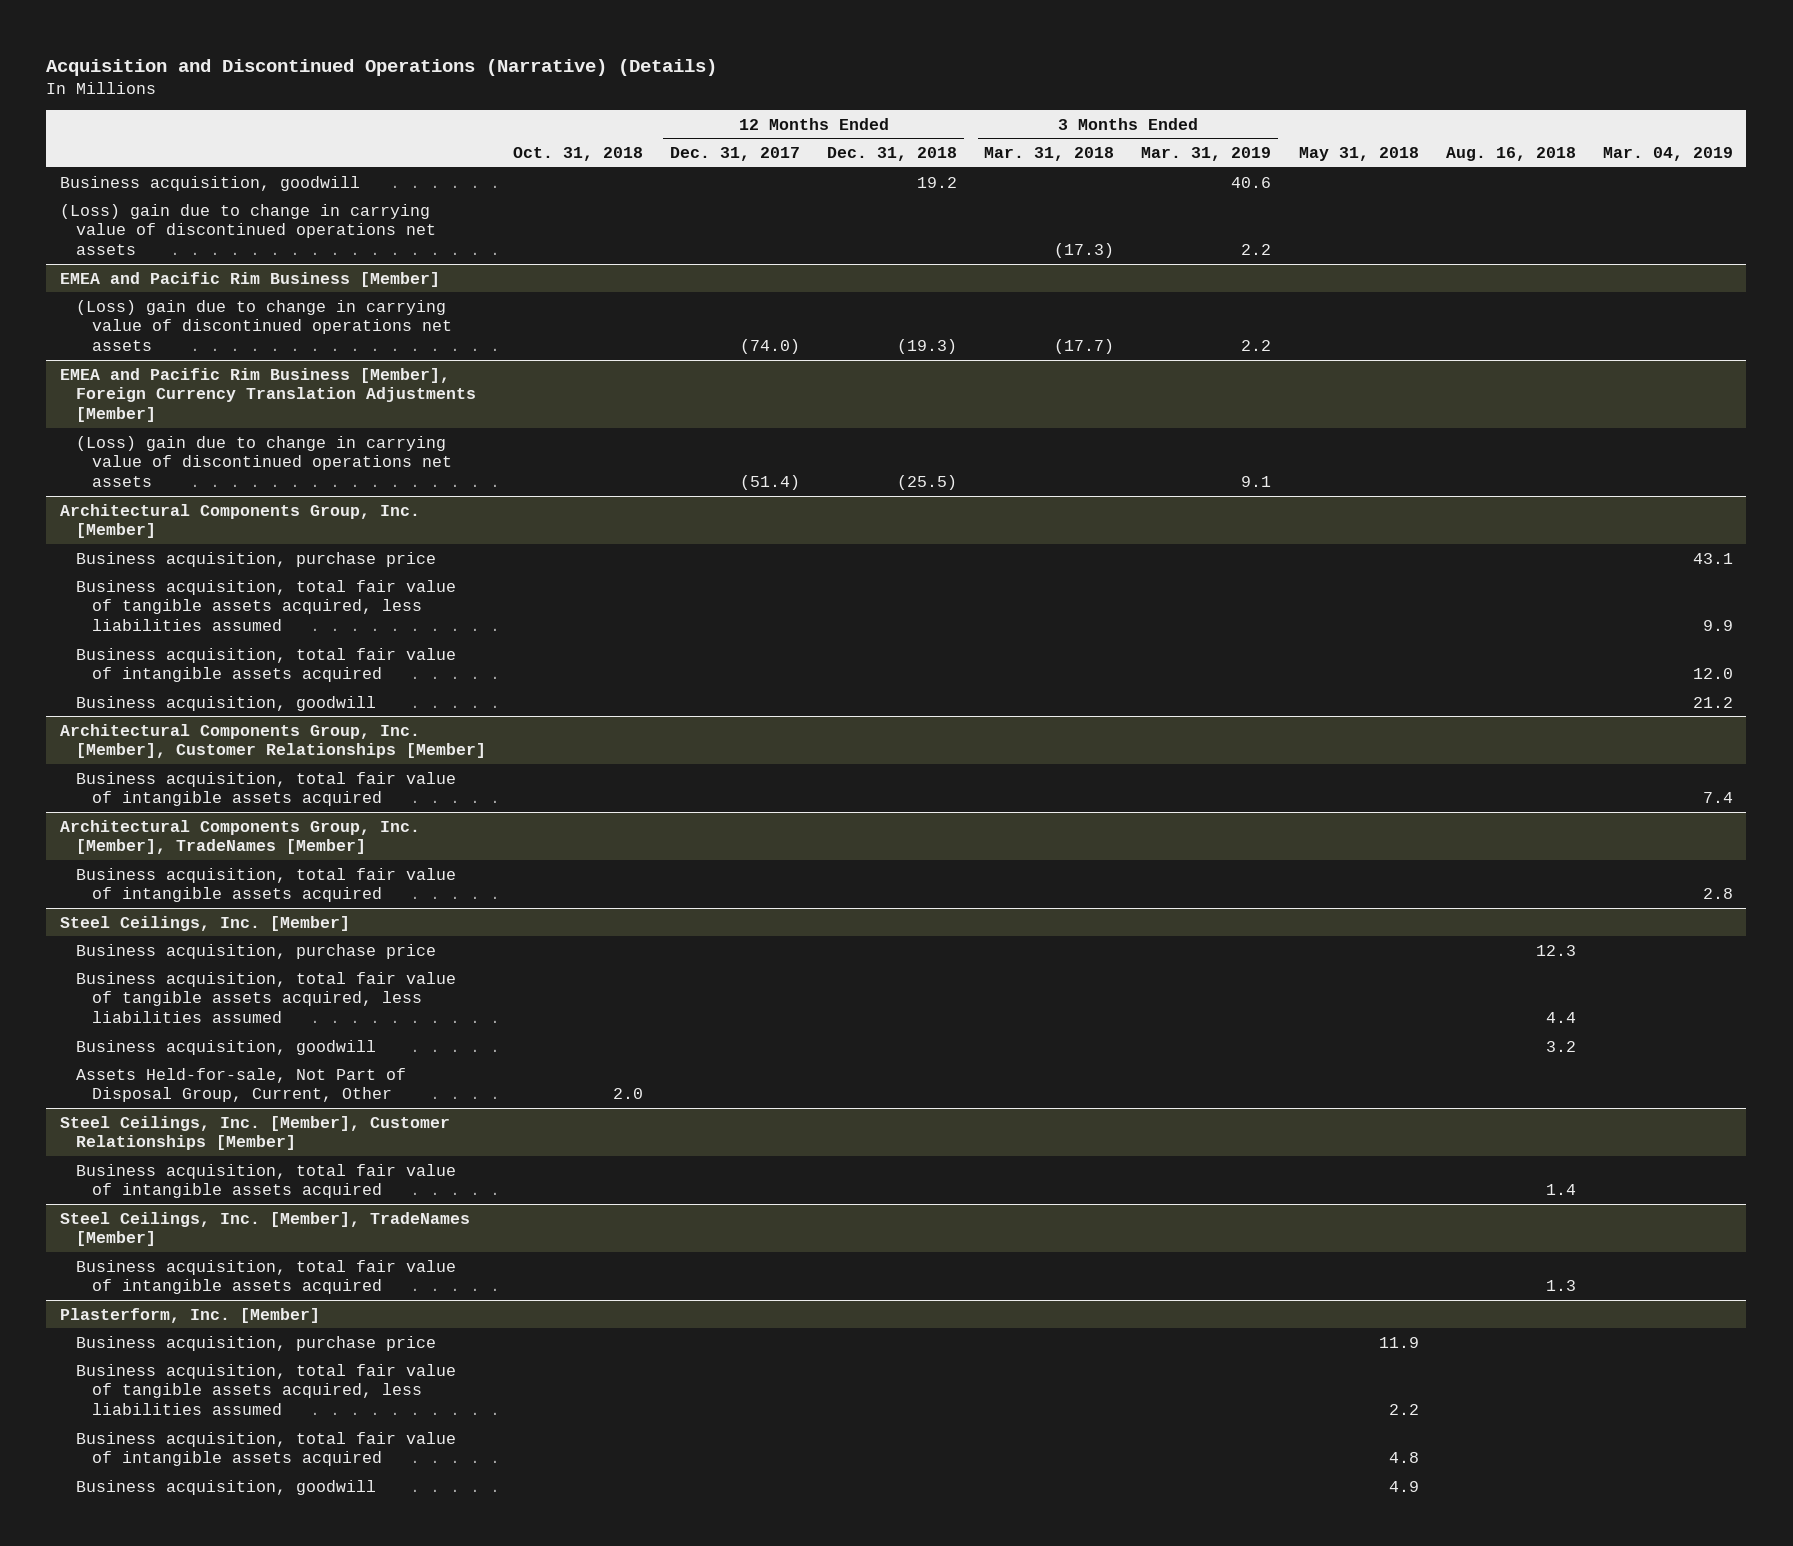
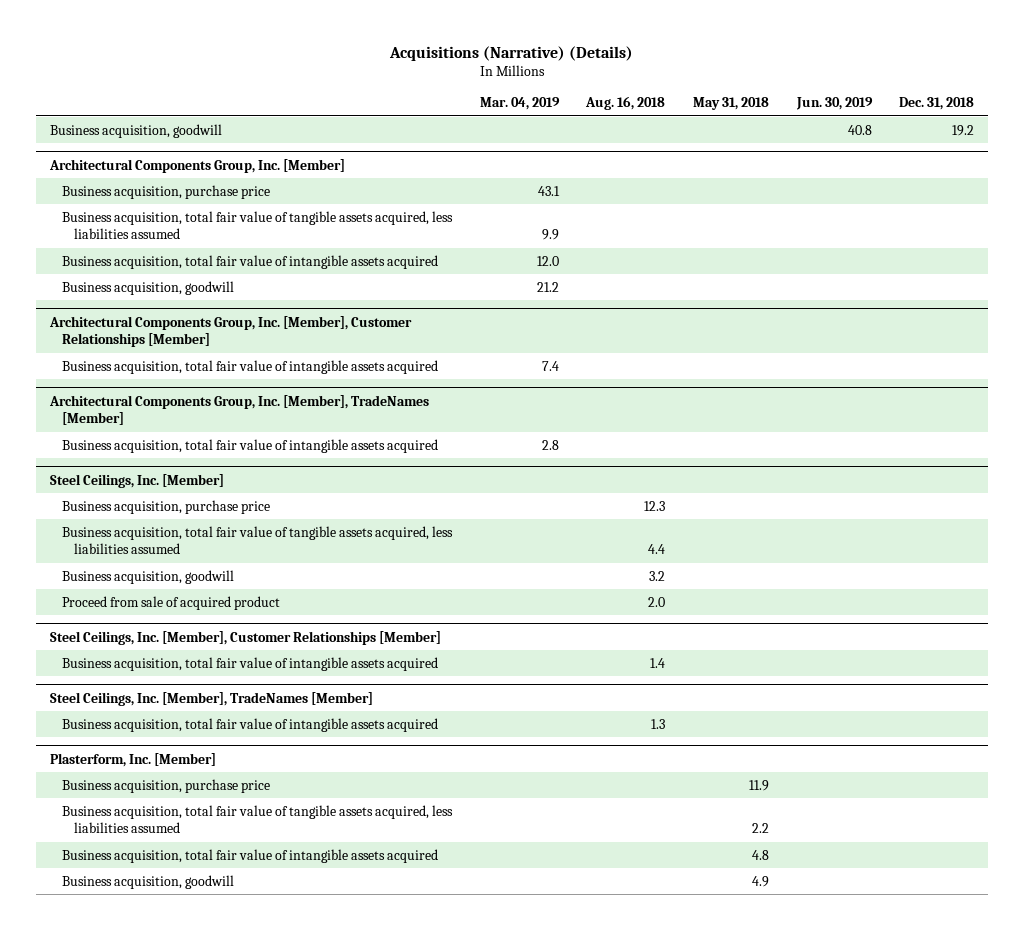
- Acquisition and Discontinued Operations (Narrative) (Details)
+ Acquisitions (Narrative) (Details)
- | Oct. 31, 2018 | 12 Months Ended Dec. 31, 2017 | 12 Months Ended Dec. 31, 2018 | 3 Months Ended Mar. 31, 2018 | 3 Months Ended Mar. 31, 2019 | May 31, 2018 | Aug. 16, 2018 | Mar. 04, 2019
+ | Mar. 04, 2019 | Aug. 16, 2018 | May 31, 2018 | Jun. 30, 2019 | Dec. 31, 2018
- (Loss) gain due to change in carrying value of discontinued operations net assets | | | | (17.3) | 2.2 | | |
- EMEA and Pacific Rim Business [Member]
- (Loss) gain due to change in carrying value of discontinued operations net assets | | (74.0) | (19.3) | (17.7) | 2.2 | | |
- EMEA and Pacific Rim Business [Member], Foreign Currency Translation Adjustments [Member]
- (Loss) gain due to change in carrying value of discontinued operations net assets | | (51.4) | (25.5) | | 9.1 | | |
@ Steel Ceilings, Inc. [Member]
- Assets Held-for-sale, Not Part of Disposal Group, Current, Other | 2.0 | | | | | | |
+ Proceed from sale of acquired product | | 2.0 | | |

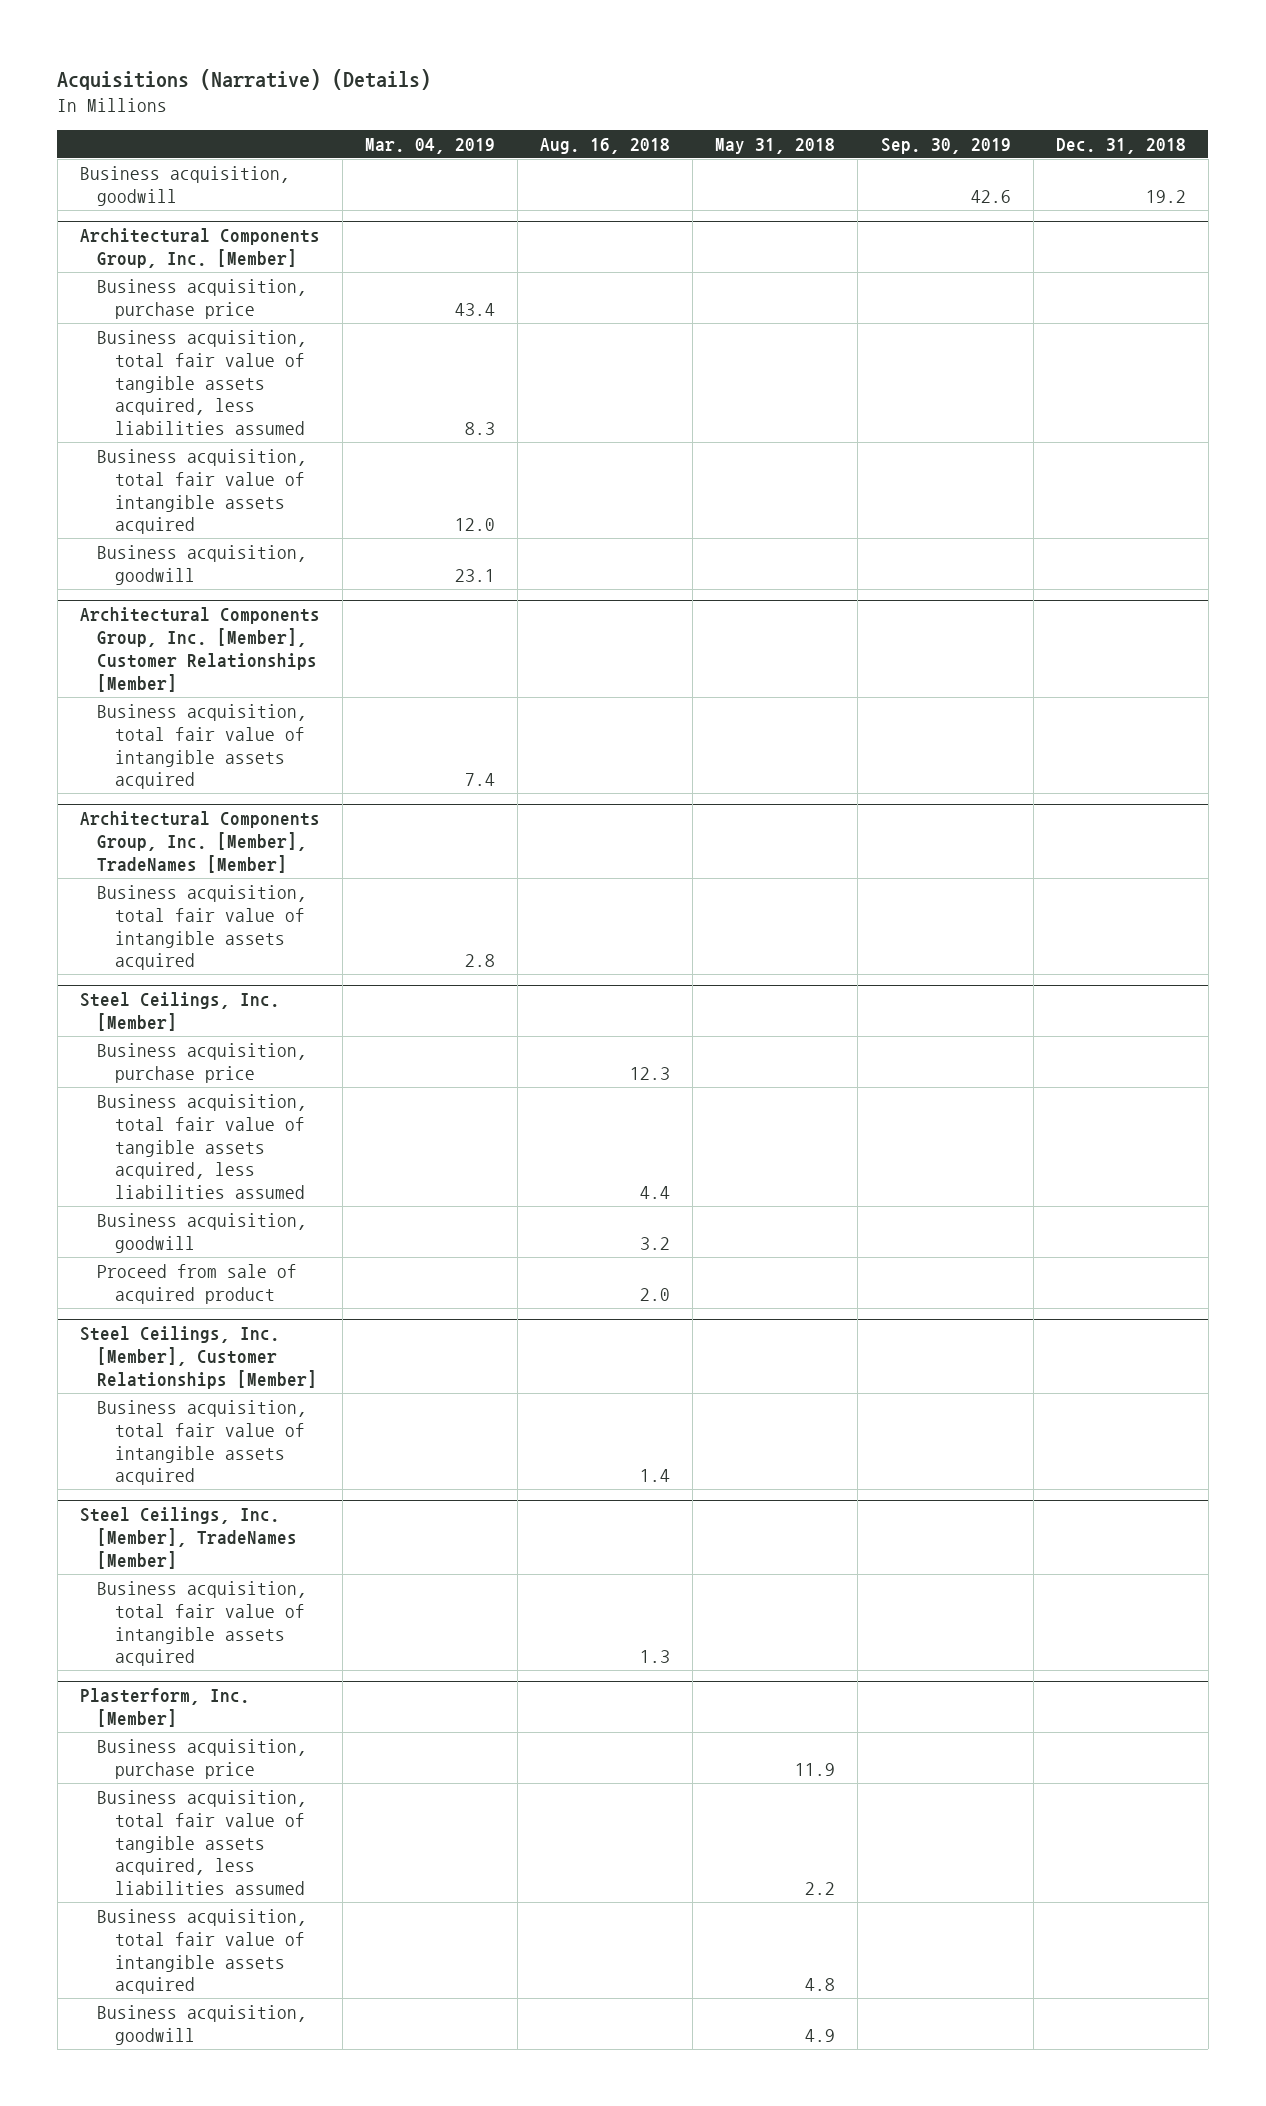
- | Mar. 04, 2019 | Aug. 16, 2018 | May 31, 2018 | Jun. 30, 2019 | Dec. 31, 2018
+ | Mar. 04, 2019 | Aug. 16, 2018 | May 31, 2018 | Sep. 30, 2019 | Dec. 31, 2018
@ Architectural Components Group, Inc. [Member]
- Business acquisition, purchase price | 43.1 | | | |
- Business acquisition, total fair value of tangible assets acquired, less liabilities assumed | 9.9 | | | |
+ Business acquisition, purchase price | 43.4 | | | |
+ Business acquisition, total fair value of tangible assets acquired, less liabilities assumed | 8.3 | | | |
- Business acquisition, goodwill | 21.2 | | | |
+ Business acquisition, goodwill | 23.1 | | | |

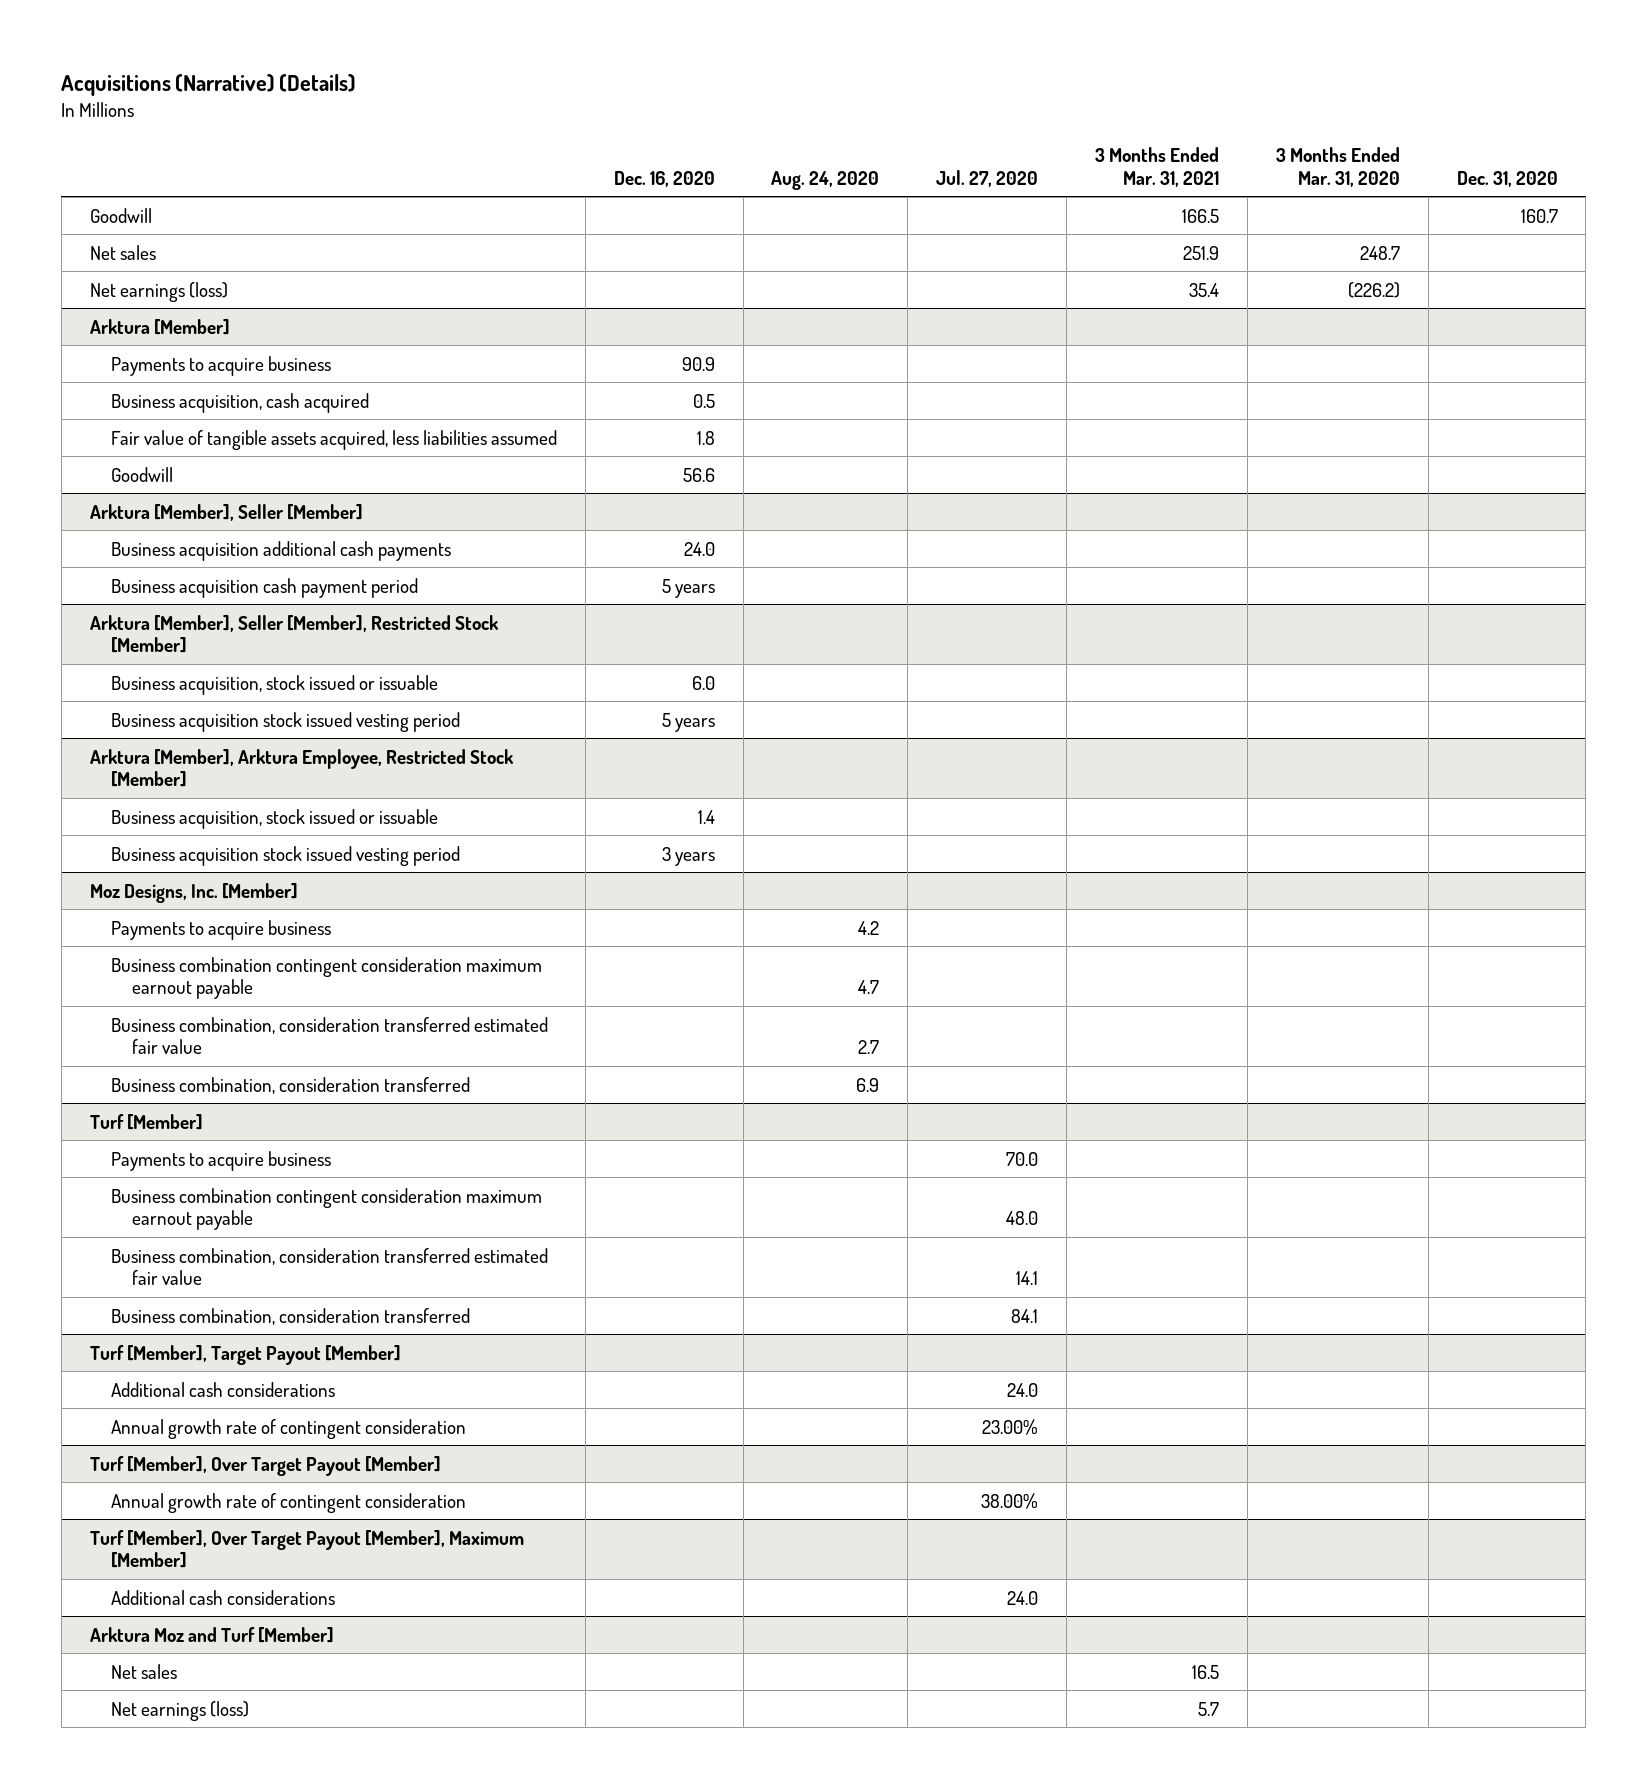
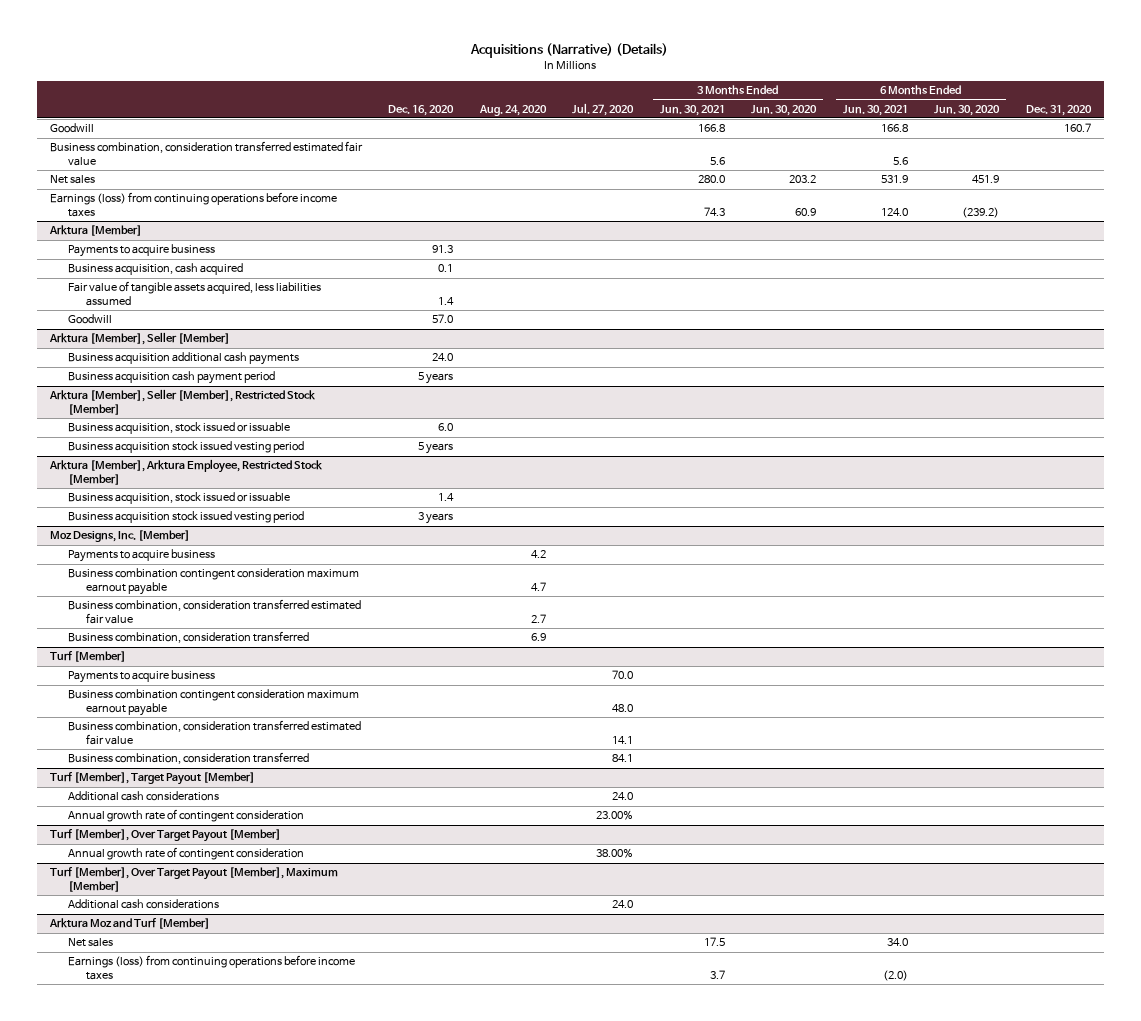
- | Dec. 16, 2020 | Aug. 24, 2020 | Jul. 27, 2020 | 3 Months Ended Mar. 31, 2021 | 3 Months Ended Mar. 31, 2020 | Dec. 31, 2020
+ | Dec. 16, 2020 | Aug. 24, 2020 | Jul. 27, 2020 | 3 Months Ended Jun. 30, 2021 | 3 Months Ended Jun. 30, 2020 | 6 Months Ended Jun. 30, 2021 | 6 Months Ended Jun. 30, 2020 | Dec. 31, 2020
+ Business combination, consideration transferred estimated fair value | | | | 5.6 | | 5.6 | |
- Net earnings (loss) | | | | 35.4 | (226.2) |
+ Earnings (loss) from continuing operations before income taxes | | | | 74.3 | 60.9 | 124.0 | (239.2) |
@ Arktura [Member]
- Payments to acquire business | 90.9 | | | | |
- Business acquisition, cash acquired | 0.5 | | | | |
- Fair value of tangible assets acquired, less liabilities assumed | 1.8 | | | | |
- Goodwill | 56.6 | | | | |
+ Payments to acquire business | 91.3 | | | | | | |
+ Business acquisition, cash acquired | 0.1 | | | | | | |
+ Fair value of tangible assets acquired, less liabilities assumed | 1.4 | | | | | | |
+ Goodwill | 57.0 | | | | | | |
@ Arktura Moz and Turf [Member]
- Net earnings (loss) | | | | 5.7 | |
+ Earnings (loss) from continuing operations before income taxes | | | | 3.7 | | (2.0) | |

